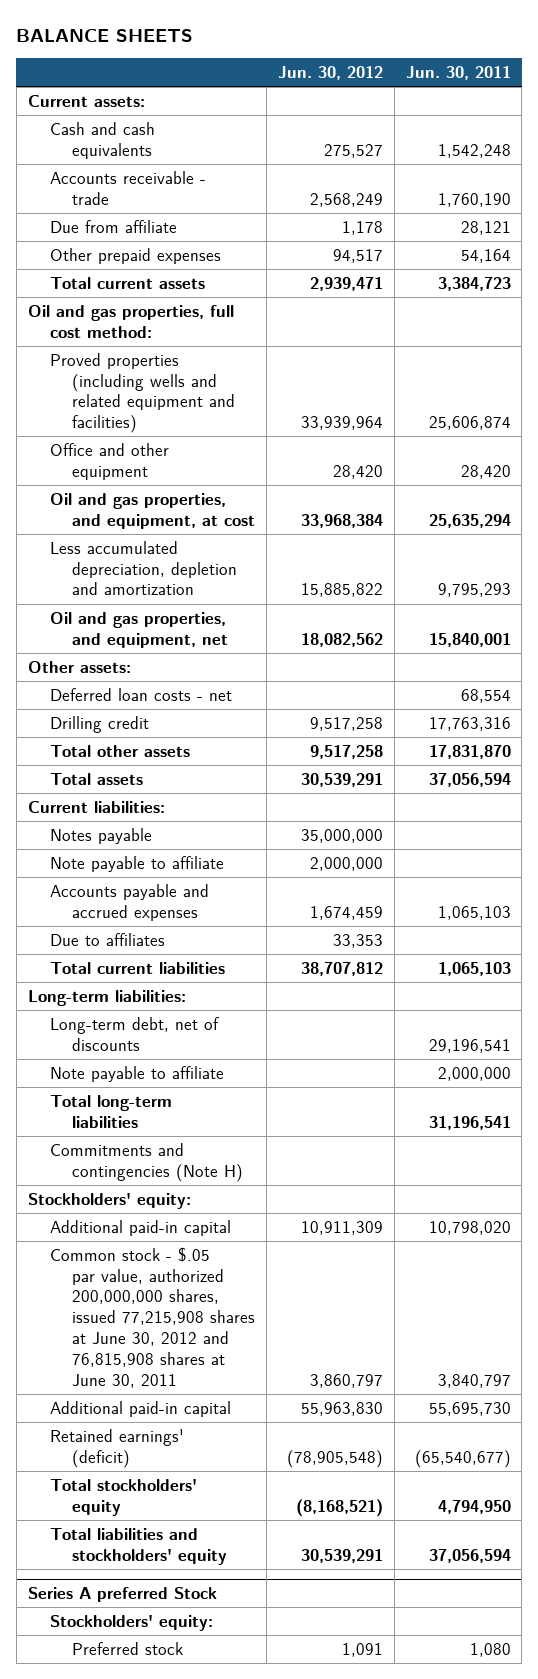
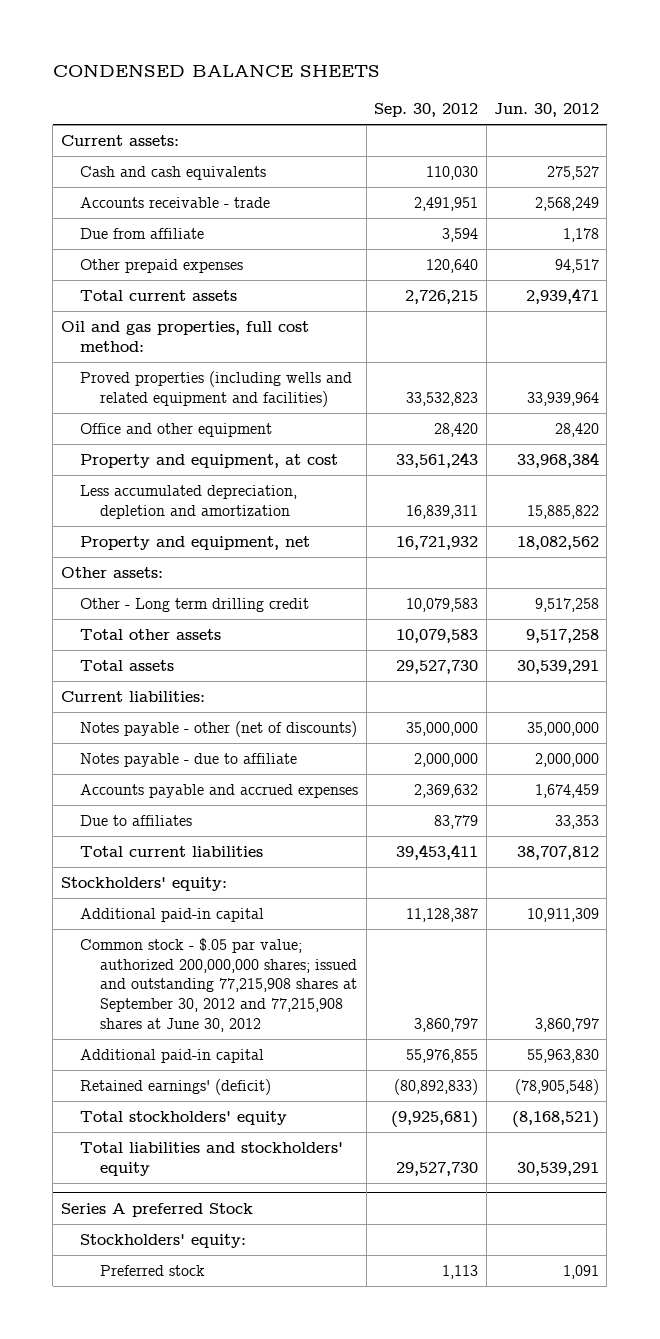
- BALANCE SHEETS
+ CONDENSED BALANCE SHEETS
- | Jun. 30, 2012 | Jun. 30, 2011
+ | Sep. 30, 2012 | Jun. 30, 2012
- Oil and gas properties, and equipment, at cost | 33,968,384 | 25,635,294
+ Property and equipment, at cost | 33,561,243 | 33,968,384
- Oil and gas properties, and equipment, net | 18,082,562 | 15,840,001
+ Property and equipment, net | 16,721,932 | 18,082,562
- Deferred loan costs - net | | 68,554
- Drilling credit | 9,517,258 | 17,763,316
+ Other - Long term drilling credit | 10,079,583 | 9,517,258
- Notes payable | 35,000,000 |
- Note payable to affiliate | 2,000,000 |
+ Notes payable - other (net of discounts) | 35,000,000 | 35,000,000
+ Notes payable - due to affiliate | 2,000,000 | 2,000,000
- Long-term liabilities:
- Long-term debt, net of discounts | | 29,196,541
- Note payable to affiliate | | 2,000,000
- Total long-term liabilities | | 31,196,541
- Commitments and contingencies (Note H)
- Common stock - $.05 par value, authorized 200,000,000 shares, issued 77,215,908 shares at June 30, 2012 and 76,815,908 shares at June 30, 2011 | 3,860,797 | 3,840,797
+ Common stock - $.05 par value; authorized 200,000,000 shares; issued and outstanding 77,215,908 shares at September 30, 2012 and 77,215,908 shares at June 30, 2012 | 3,860,797 | 3,860,797

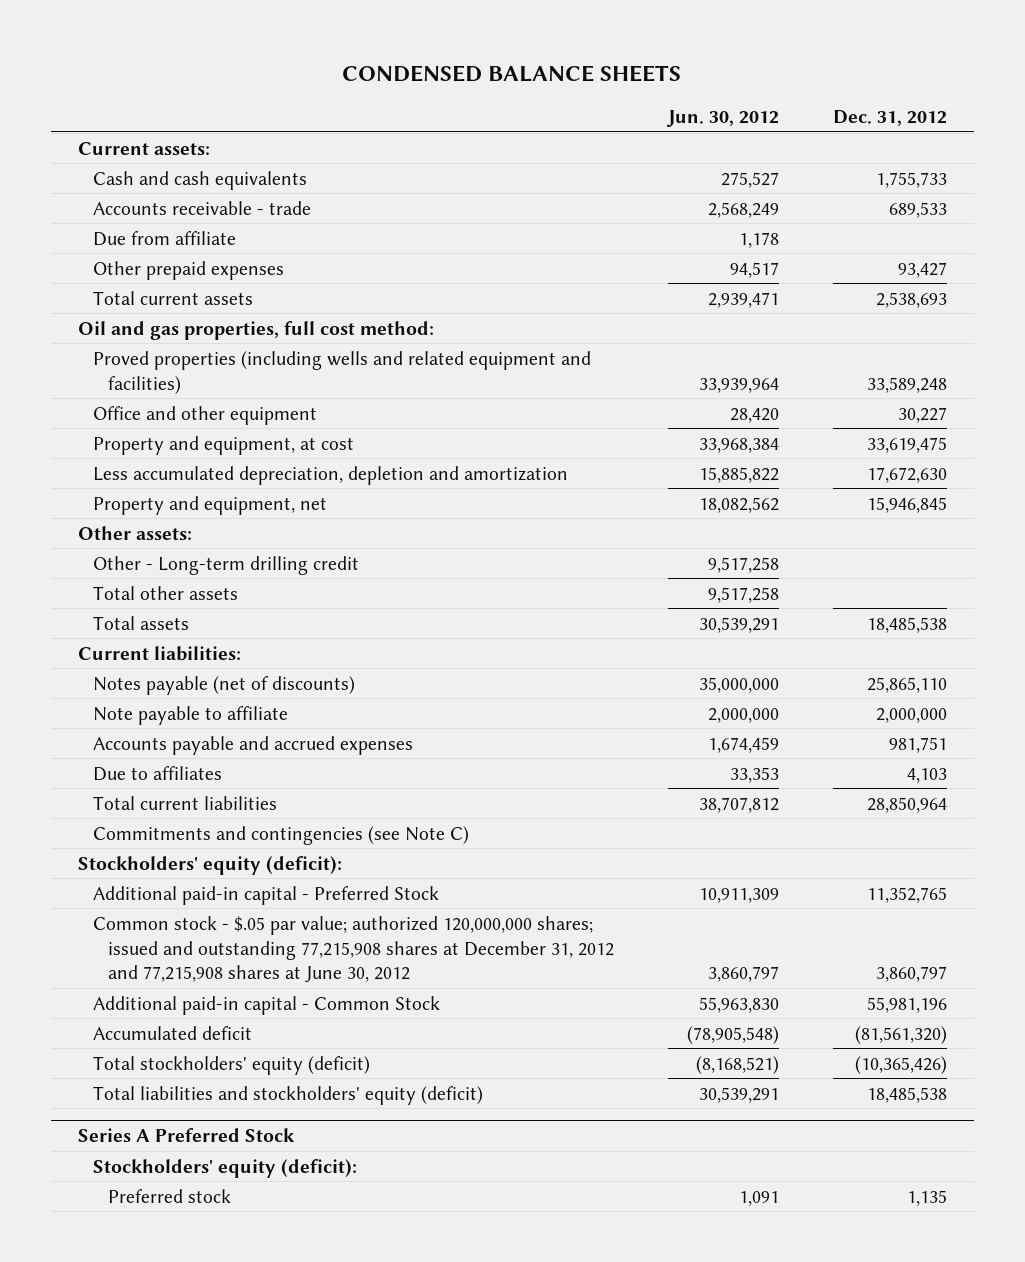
- | Sep. 30, 2012 | Jun. 30, 2012
+ | Jun. 30, 2012 | Dec. 31, 2012
- Other - Long term drilling credit | 10,079,583 | 9,517,258
+ Other - Long-term drilling credit | 9,517,258 |
- Notes payable - other (net of discounts) | 35,000,000 | 35,000,000
- Notes payable - due to affiliate | 2,000,000 | 2,000,000
+ Notes payable (net of discounts) | 35,000,000 | 25,865,110
+ Note payable to affiliate | 2,000,000 | 2,000,000
- Stockholders' equity:
- Additional paid-in capital | 11,128,387 | 10,911,309
- Common stock - $.05 par value; authorized 200,000,000 shares; issued and outstanding 77,215,908 shares at September 30, 2012 and 77,215,908 shares at June 30, 2012 | 3,860,797 | 3,860,797
- Additional paid-in capital | 55,976,855 | 55,963,830
- Retained earnings' (deficit) | (80,892,833) | (78,905,548)
- Total stockholders' equity | (9,925,681) | (8,168,521)
- Total liabilities and stockholders' equity | 29,527,730 | 30,539,291
- Series A preferred Stock
- Stockholders' equity:
+ Commitments and contingencies (see Note C)
+ Stockholders' equity (deficit):
+ Additional paid-in capital - Preferred Stock | 10,911,309 | 11,352,765
+ Common stock - $.05 par value; authorized 120,000,000 shares; issued and outstanding 77,215,908 shares at December 31, 2012 and 77,215,908 shares at June 30, 2012 | 3,860,797 | 3,860,797
+ Additional paid-in capital - Common Stock | 55,963,830 | 55,981,196
+ Accumulated deficit | (78,905,548) | (81,561,320)
+ Total stockholders' equity (deficit) | (8,168,521) | (10,365,426)
+ Total liabilities and stockholders' equity (deficit) | 30,539,291 | 18,485,538
+ Series A Preferred Stock
+ Stockholders' equity (deficit):

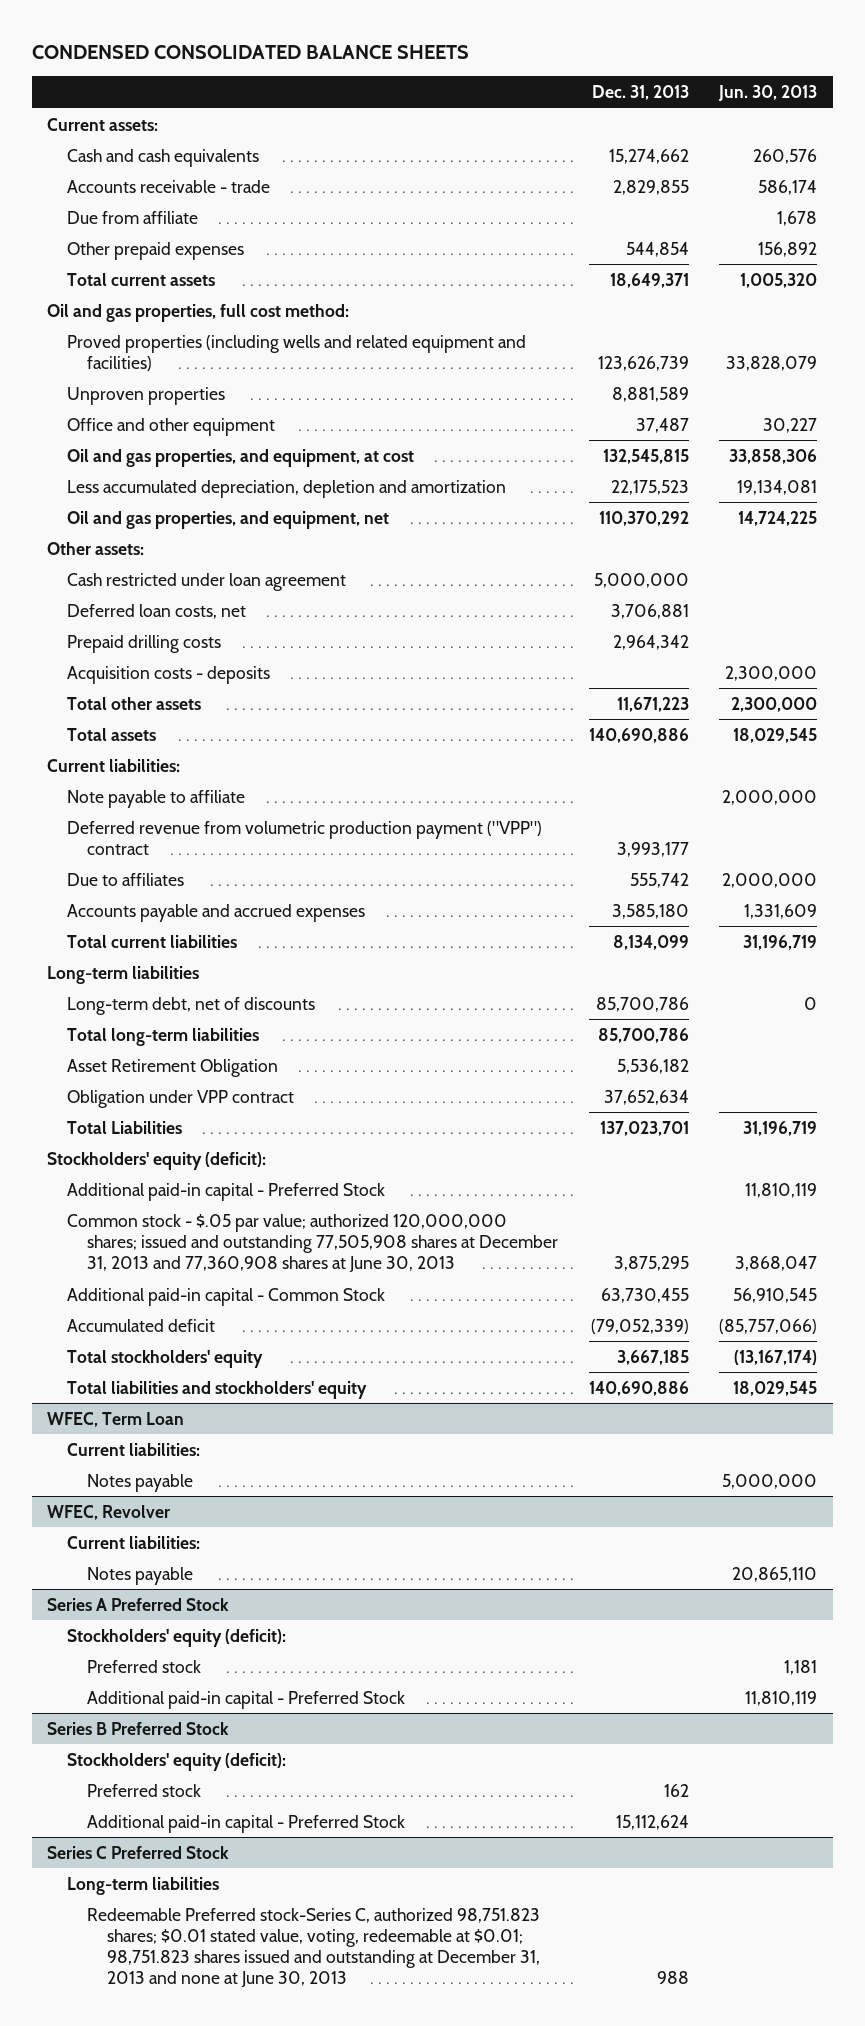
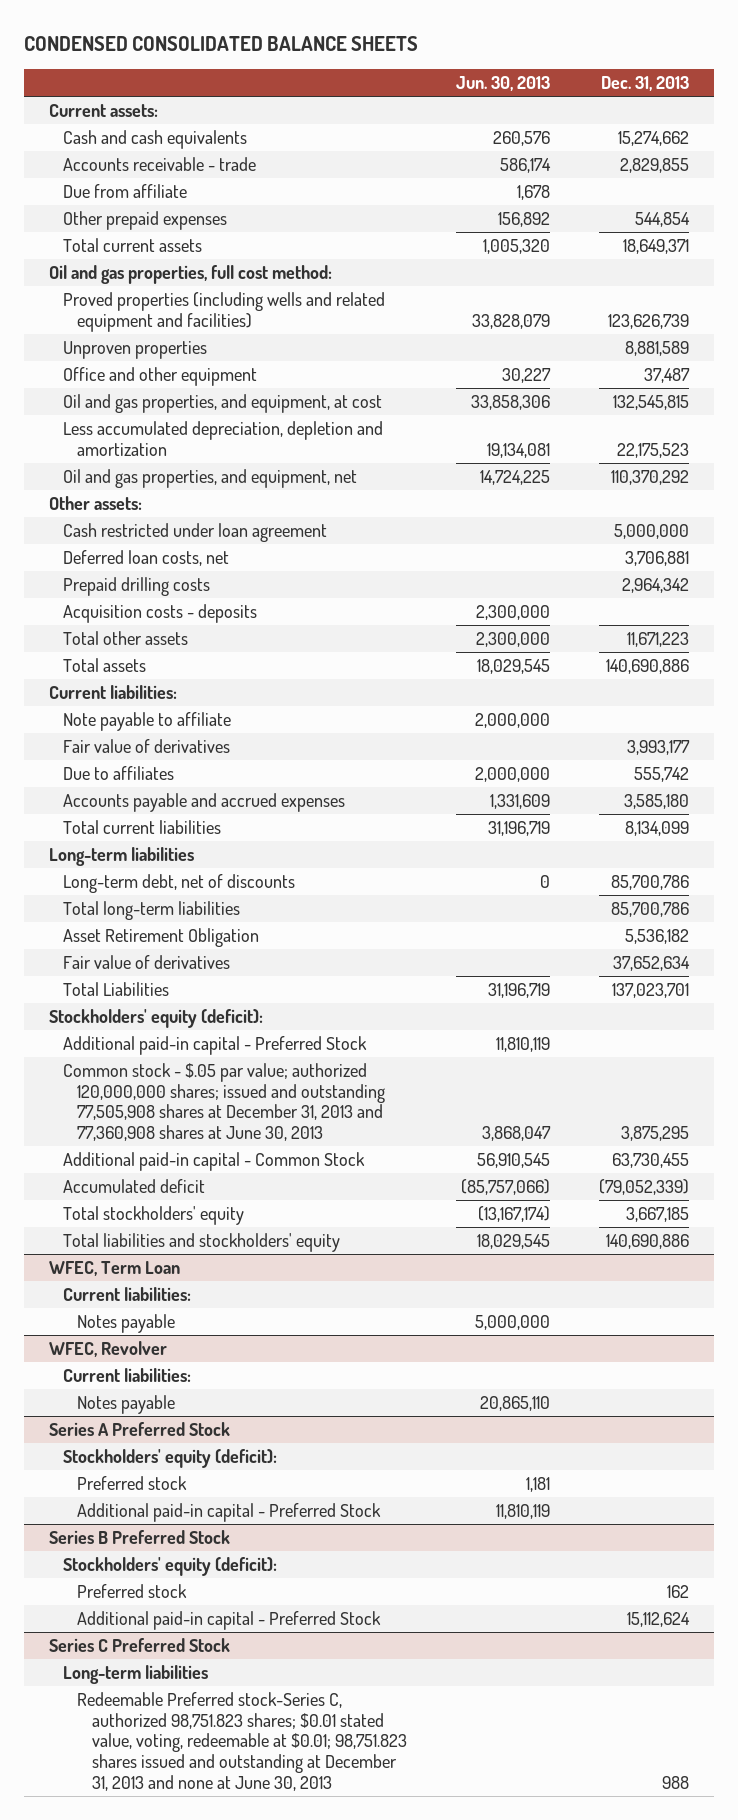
- | Dec. 31, 2013 | Jun. 30, 2013
+ | Jun. 30, 2013 | Dec. 31, 2013
- Deferred revenue from volumetric production payment ("VPP") contract | 3,993,177 |
+ Fair value of derivatives | | 3,993,177
- Obligation under VPP contract | 37,652,634 |
+ Fair value of derivatives | | 37,652,634

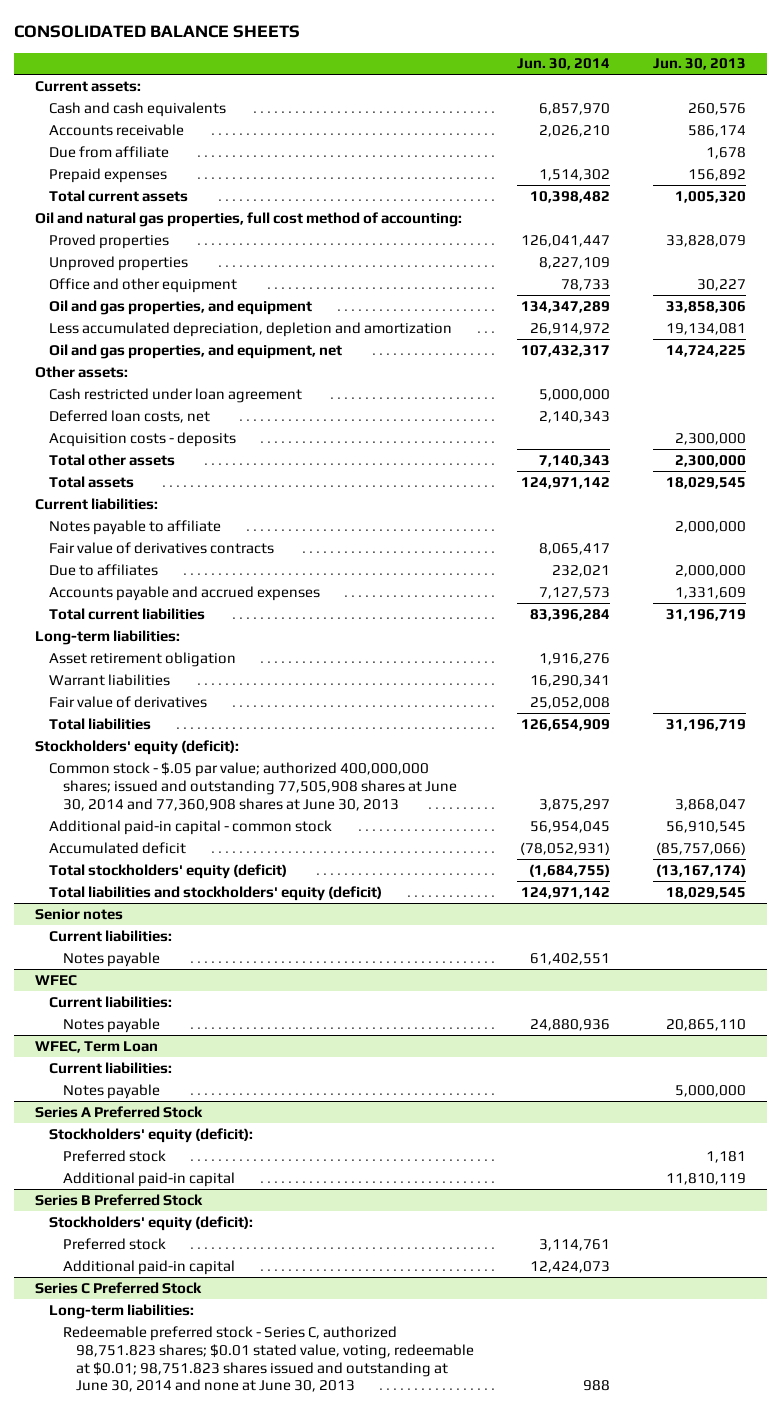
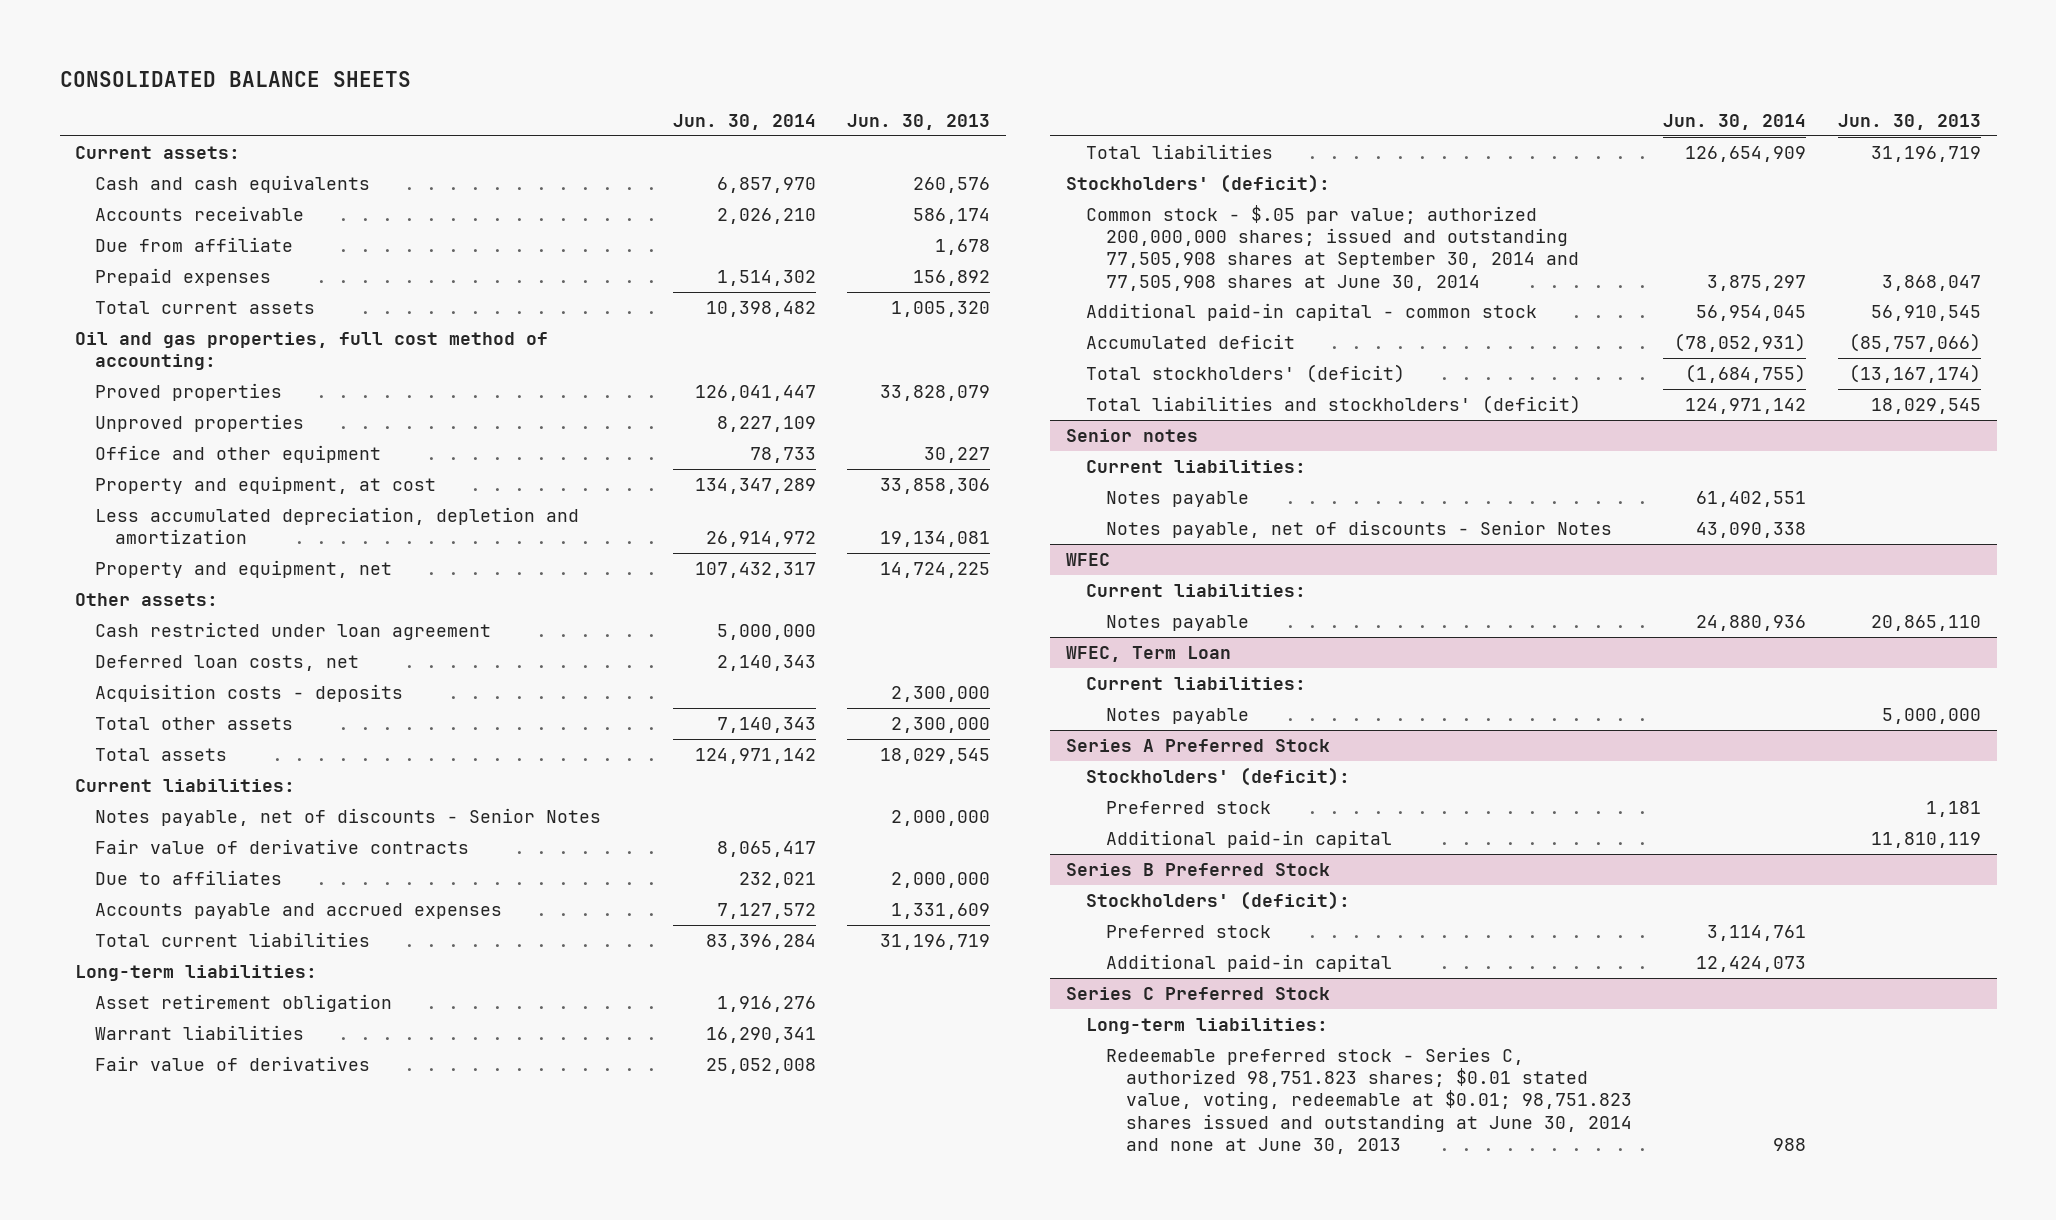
- Oil and natural gas properties, full cost method of accounting:
+ Oil and gas properties, full cost method of accounting:
- Oil and gas properties, and equipment | 134,347,289 | 33,858,306
+ Property and equipment, at cost | 134,347,289 | 33,858,306
- Oil and gas properties, and equipment, net | 107,432,317 | 14,724,225
+ Property and equipment, net | 107,432,317 | 14,724,225
- Notes payable to affiliate | | 2,000,000
- Fair value of derivatives contracts | 8,065,417 |
+ Notes payable, net of discounts - Senior Notes | | 2,000,000
+ Fair value of derivative contracts | 8,065,417 |
- Accounts payable and accrued expenses | 7,127,573 | 1,331,609
+ Accounts payable and accrued expenses | 7,127,572 | 1,331,609
- Stockholders' equity (deficit):
- Common stock - $.05 par value; authorized 400,000,000 shares; issued and outstanding 77,505,908 shares at June 30, 2014 and 77,360,908 shares at June 30, 2013 | 3,875,297 | 3,868,047
+ Stockholders' (deficit):
+ Common stock - $.05 par value; authorized 200,000,000 shares; issued and outstanding 77,505,908 shares at September 30, 2014 and 77,505,908 shares at June 30, 2014 | 3,875,297 | 3,868,047
- Total stockholders' equity (deficit) | (1,684,755) | (13,167,174)
- Total liabilities and stockholders' equity (deficit) | 124,971,142 | 18,029,545
+ Total stockholders' (deficit) | (1,684,755) | (13,167,174)
+ Total liabilities and stockholders' (deficit) | 124,971,142 | 18,029,545
@ Senior notes
+ Notes payable, net of discounts - Senior Notes | 43,090,338 |
@ Series A Preferred Stock
- Stockholders' equity (deficit):
+ Stockholders' (deficit):
@ Series B Preferred Stock
- Stockholders' equity (deficit):
+ Stockholders' (deficit):

